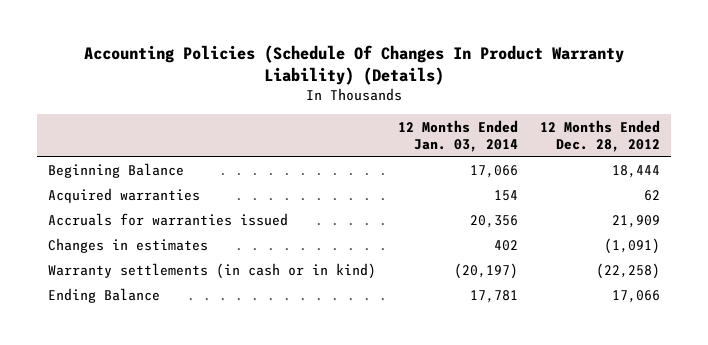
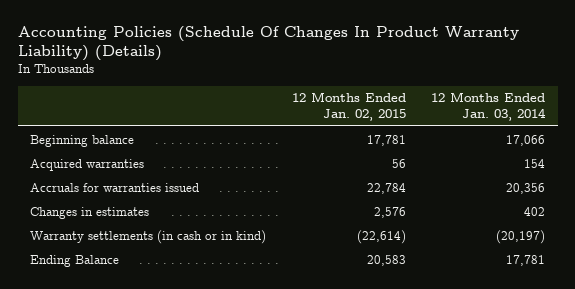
- | 12 Months Ended Jan. 03, 2014 | 12 Months Ended Dec. 28, 2012
+ | 12 Months Ended Jan. 02, 2015 | 12 Months Ended Jan. 03, 2014
- Beginning Balance | 17,066 | 18,444
+ Beginning balance | 17,781 | 17,066

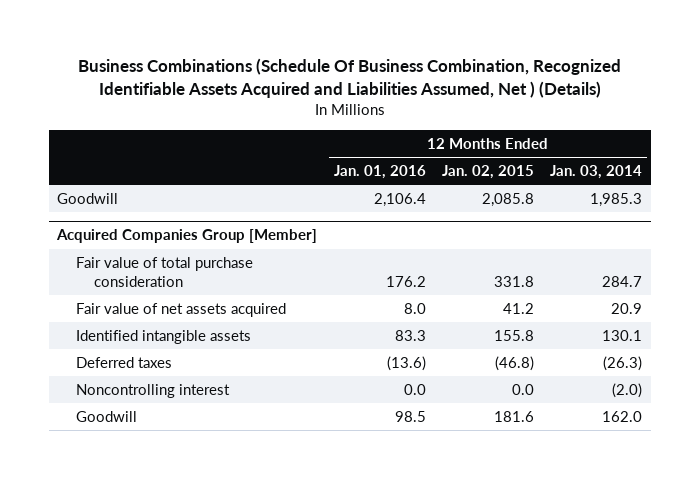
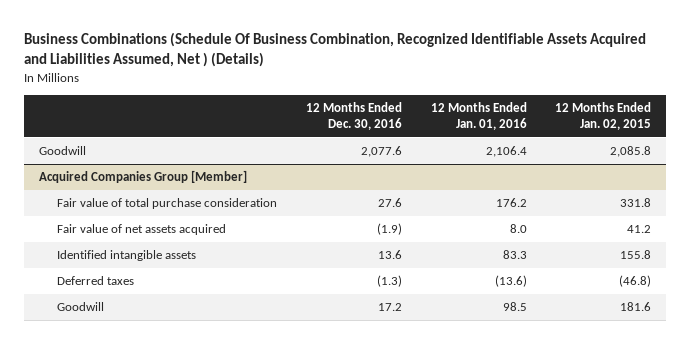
- | 12 Months Ended Jan. 01, 2016 | 12 Months Ended Jan. 02, 2015 | 12 Months Ended Jan. 03, 2014
+ | 12 Months Ended Dec. 30, 2016 | 12 Months Ended Jan. 01, 2016 | 12 Months Ended Jan. 02, 2015
@ Acquired Companies Group [Member]
- Noncontrolling interest | 0.0 | 0.0 | (2.0)

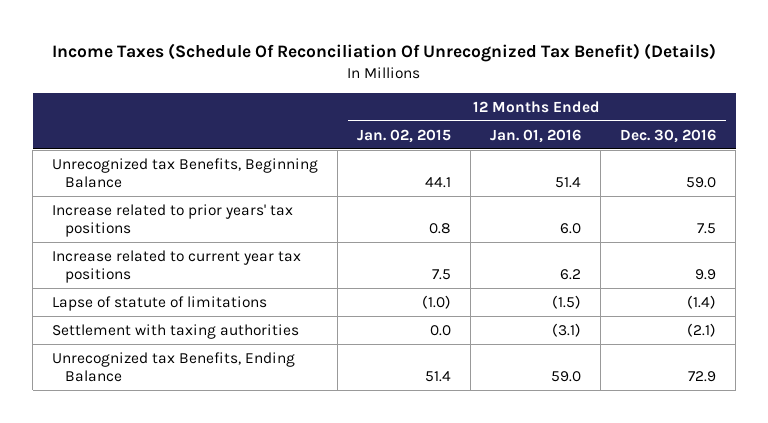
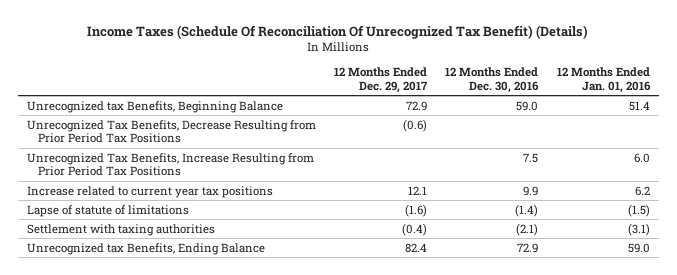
- | 12 Months Ended Jan. 02, 2015 | 12 Months Ended Jan. 01, 2016 | 12 Months Ended Dec. 30, 2016
+ | 12 Months Ended Dec. 29, 2017 | 12 Months Ended Dec. 30, 2016 | 12 Months Ended Jan. 01, 2016
- Increase related to prior years' tax positions | 0.8 | 6.0 | 7.5
+ Unrecognized Tax Benefits, Decrease Resulting from Prior Period Tax Positions | (0.6) | |
+ Unrecognized Tax Benefits, Increase Resulting from Prior Period Tax Positions | | 7.5 | 6.0

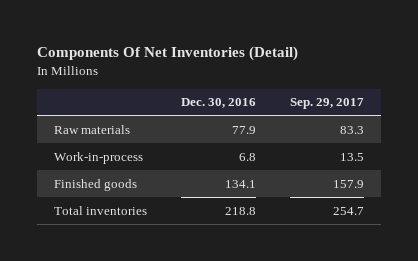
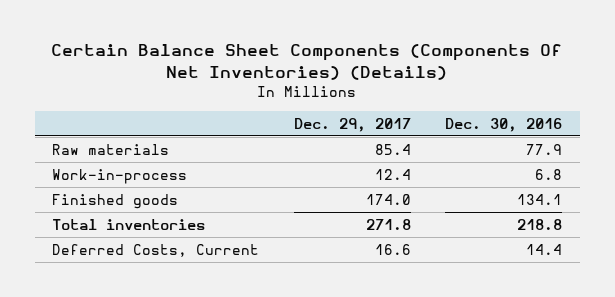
- Components Of Net Inventories (Detail)
+ Certain Balance Sheet Components (Components Of Net Inventories) (Details)
- | Dec. 30, 2016 | Sep. 29, 2017
+ | Dec. 29, 2017 | Dec. 30, 2016
+ Deferred Costs, Current | 16.6 | 14.4

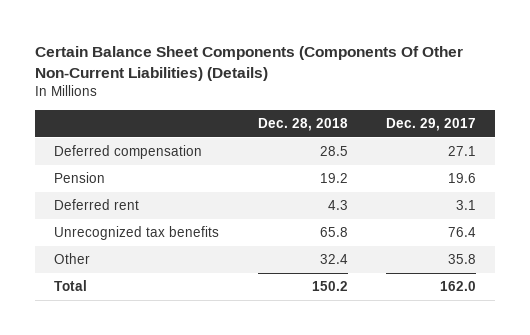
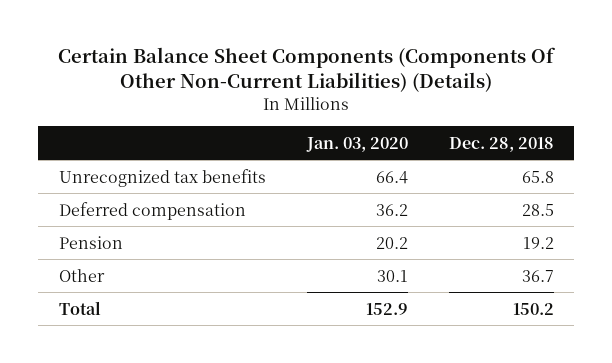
- | Dec. 28, 2018 | Dec. 29, 2017
+ | Jan. 03, 2020 | Dec. 28, 2018
moved up: Unrecognized tax benefits | 66.4 | 65.8
- Deferred rent | 4.3 | 3.1
- Other | 32.4 | 35.8
+ Other | 30.1 | 36.7

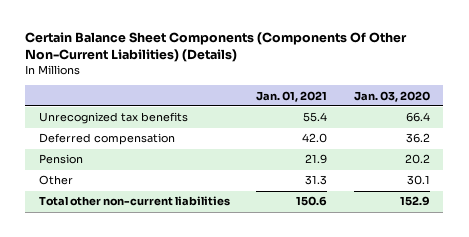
- | Jan. 03, 2020 | Dec. 28, 2018
+ | Jan. 01, 2021 | Jan. 03, 2020
- Total | 152.9 | 150.2
+ Total other non-current liabilities | 150.6 | 152.9

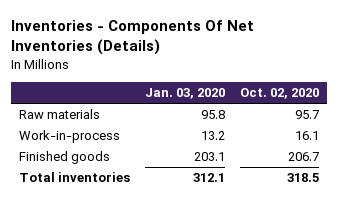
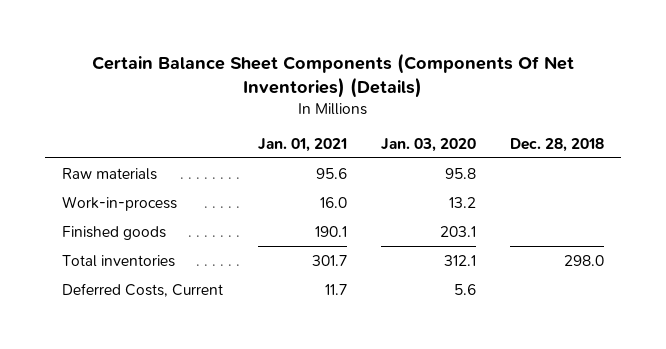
- Inventories - Components Of Net Inventories (Details)
+ Certain Balance Sheet Components (Components Of Net Inventories) (Details)
- | Jan. 03, 2020 | Oct. 02, 2020
+ | Jan. 01, 2021 | Jan. 03, 2020 | Dec. 28, 2018
+ Deferred Costs, Current | 11.7 | 5.6 |

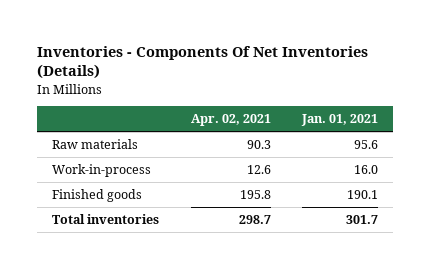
- Certain Balance Sheet Components (Components Of Net Inventories) (Details)
+ Inventories - Components Of Net Inventories (Details)
- | Jan. 01, 2021 | Jan. 03, 2020 | Dec. 28, 2018
+ | Apr. 02, 2021 | Jan. 01, 2021
- Deferred Costs, Current | 11.7 | 5.6 |

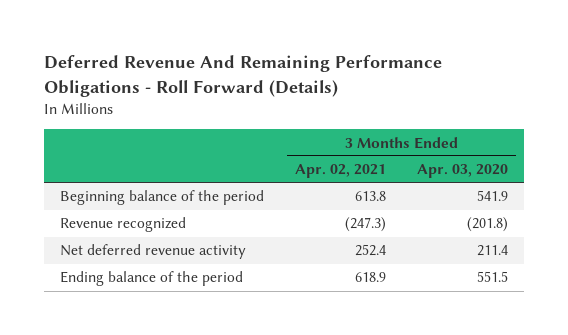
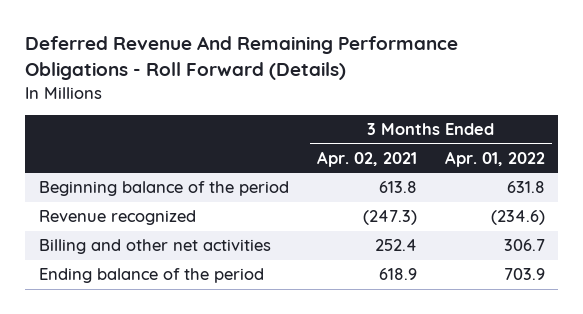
- | 3 Months Ended Apr. 02, 2021 | 3 Months Ended Apr. 03, 2020
+ | 3 Months Ended Apr. 02, 2021 | 3 Months Ended Apr. 01, 2022
- Net deferred revenue activity | 252.4 | 211.4
+ Billing and other net activities | 252.4 | 306.7

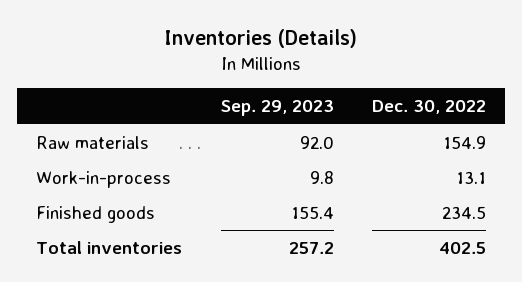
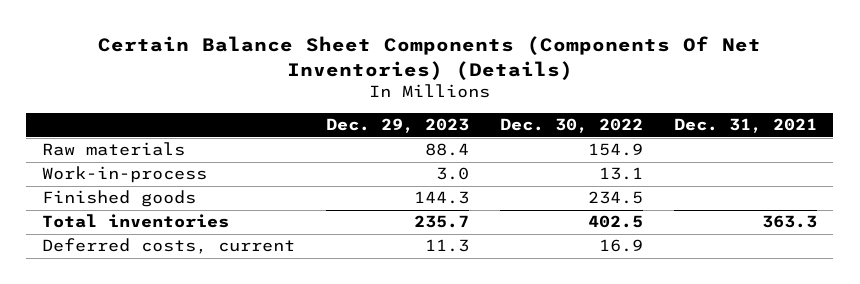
- Inventories (Details)
+ Certain Balance Sheet Components (Components Of Net Inventories) (Details)
- | Sep. 29, 2023 | Dec. 30, 2022
+ | Dec. 29, 2023 | Dec. 30, 2022 | Dec. 31, 2021
+ Deferred costs, current | 11.3 | 16.9 |

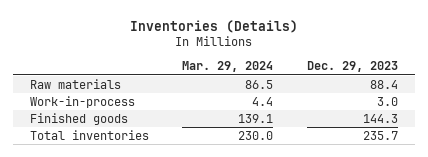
- Certain Balance Sheet Components (Components Of Net Inventories) (Details)
+ Inventories (Details)
- | Dec. 29, 2023 | Dec. 30, 2022 | Dec. 31, 2021
+ | Mar. 29, 2024 | Dec. 29, 2023
- Deferred costs, current | 11.3 | 16.9 |

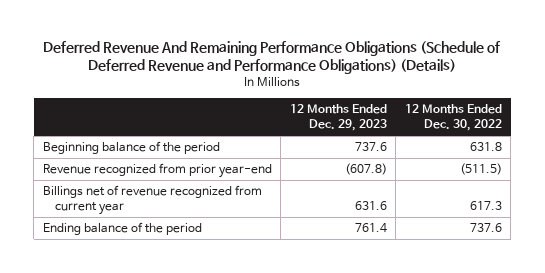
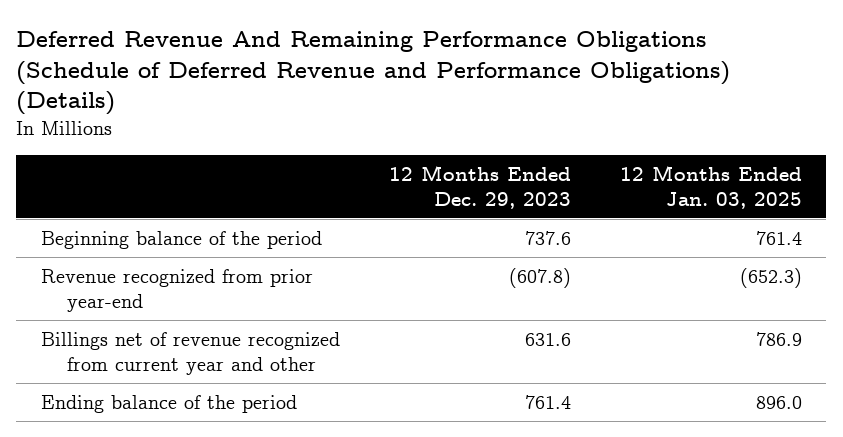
- | 12 Months Ended Dec. 29, 2023 | 12 Months Ended Dec. 30, 2022
+ | 12 Months Ended Dec. 29, 2023 | 12 Months Ended Jan. 03, 2025
- Billings net of revenue recognized from current year | 631.6 | 617.3
+ Billings net of revenue recognized from current year and other | 631.6 | 786.9

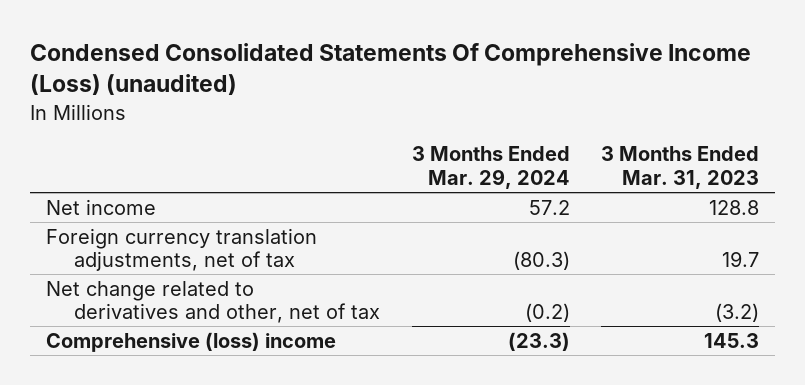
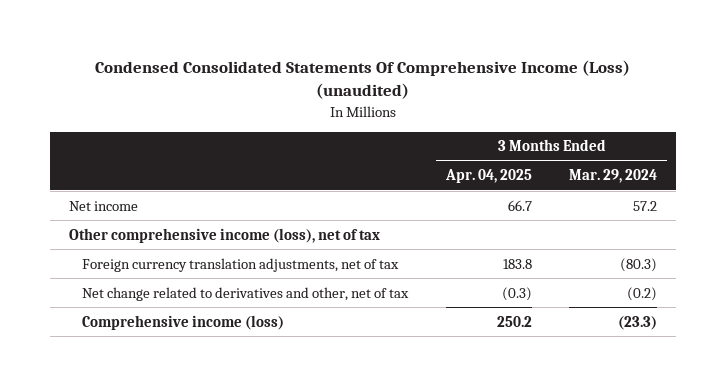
- | 3 Months Ended Mar. 29, 2024 | 3 Months Ended Mar. 31, 2023
+ | 3 Months Ended Apr. 04, 2025 | 3 Months Ended Mar. 29, 2024
+ Other comprehensive income (loss), net of tax
- Comprehensive (loss) income | (23.3) | 145.3
+ Comprehensive income (loss) | 250.2 | (23.3)

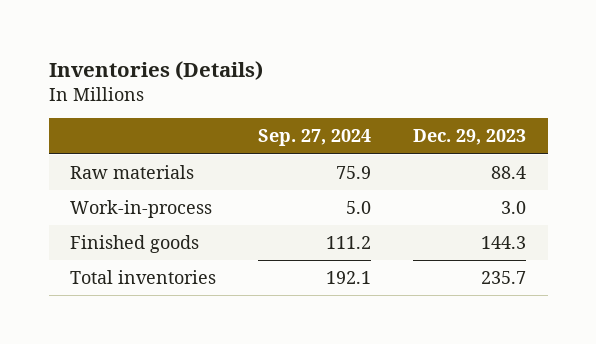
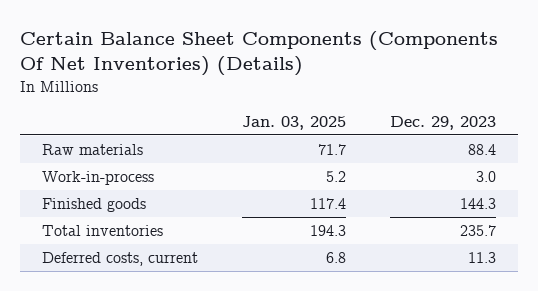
- Inventories (Details)
+ Certain Balance Sheet Components (Components Of Net Inventories) (Details)
- | Sep. 27, 2024 | Dec. 29, 2023
+ | Jan. 03, 2025 | Dec. 29, 2023
+ Deferred costs, current | 6.8 | 11.3

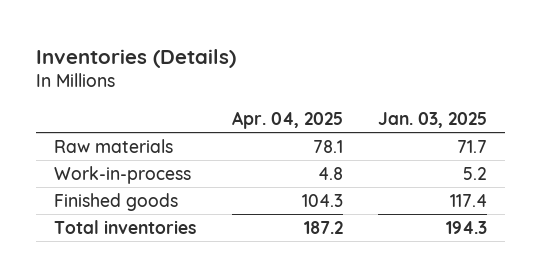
- Certain Balance Sheet Components (Components Of Net Inventories) (Details)
+ Inventories (Details)
- | Jan. 03, 2025 | Dec. 29, 2023
+ | Apr. 04, 2025 | Jan. 03, 2025
- Deferred costs, current | 6.8 | 11.3

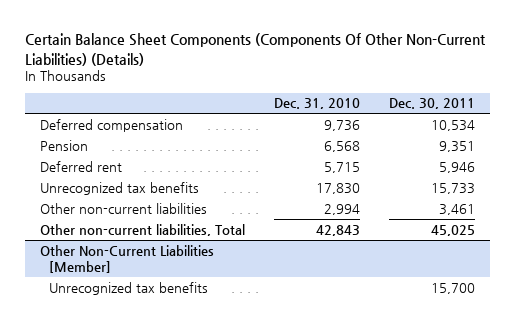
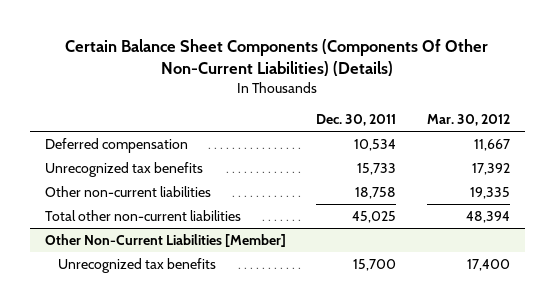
- | Dec. 31, 2010 | Dec. 30, 2011
+ | Dec. 30, 2011 | Mar. 30, 2012
- Pension | 6,568 | 9,351
- Deferred rent | 5,715 | 5,946
- Other non-current liabilities | 2,994 | 3,461
- Other non-current liabilities, Total | 42,843 | 45,025
+ Other non-current liabilities | 18,758 | 19,335
+ Total other non-current liabilities | 45,025 | 48,394

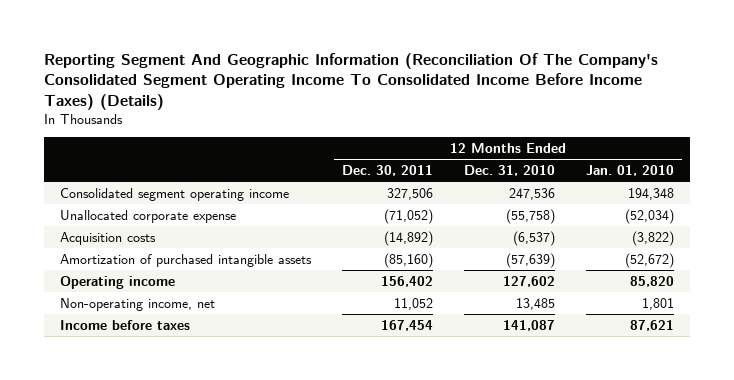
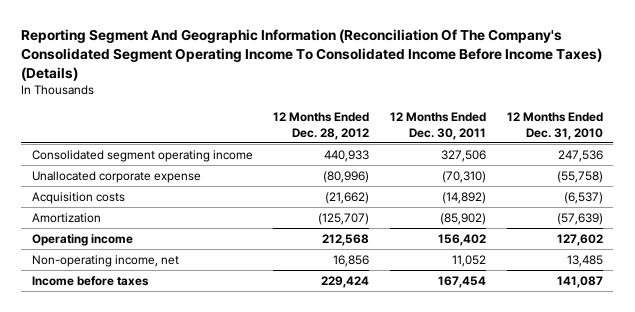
- | 12 Months Ended Dec. 30, 2011 | 12 Months Ended Dec. 31, 2010 | 12 Months Ended Jan. 01, 2010
+ | 12 Months Ended Dec. 28, 2012 | 12 Months Ended Dec. 30, 2011 | 12 Months Ended Dec. 31, 2010
- Unallocated corporate expense | (71,052) | (55,758) | (52,034)
+ Unallocated corporate expense | (80,996) | (70,310) | (55,758)
- Amortization of purchased intangible assets | (85,160) | (57,639) | (52,672)
+ Amortization | (125,707) | (85,902) | (57,639)

